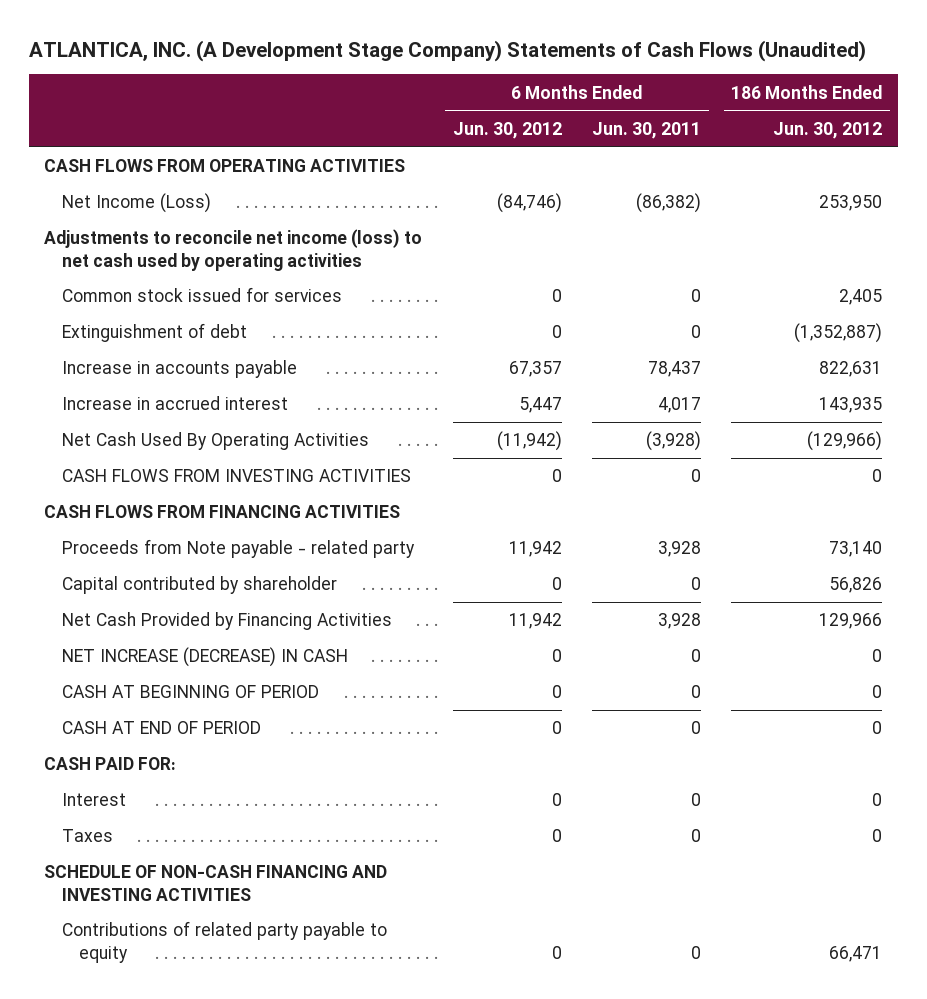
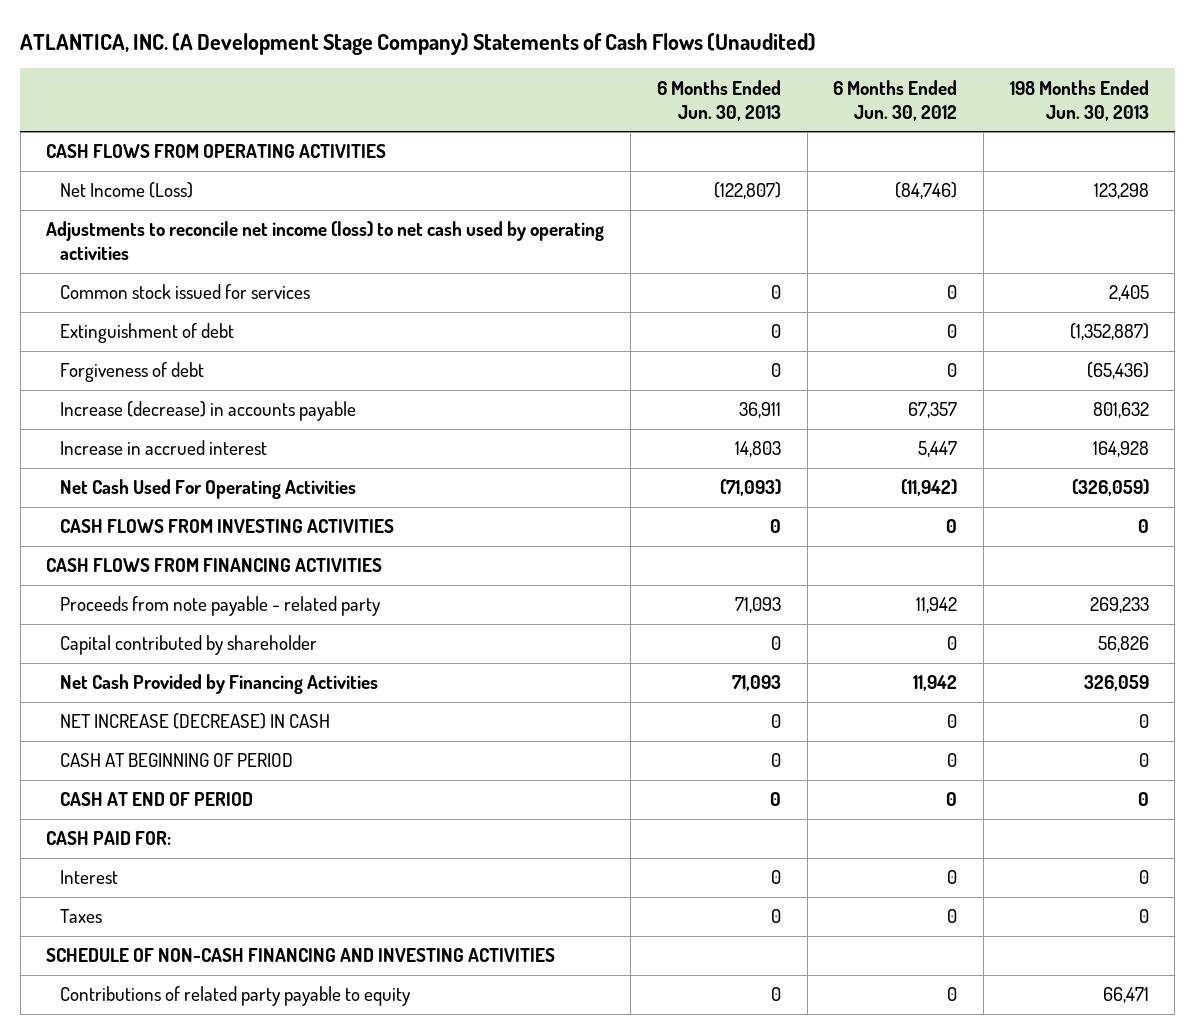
- | 6 Months Ended Jun. 30, 2012 | 6 Months Ended Jun. 30, 2011 | 186 Months Ended Jun. 30, 2012
+ | 6 Months Ended Jun. 30, 2013 | 6 Months Ended Jun. 30, 2012 | 198 Months Ended Jun. 30, 2013
- Increase in accounts payable | 67,357 | 78,437 | 822,631
+ Forgiveness of debt | 0 | 0 | (65,436)
+ Increase (decrease) in accounts payable | 36,911 | 67,357 | 801,632
- Net Cash Used By Operating Activities | (11,942) | (3,928) | (129,966)
+ Net Cash Used For Operating Activities | (71,093) | (11,942) | (326,059)
- Proceeds from Note payable - related party | 11,942 | 3,928 | 73,140
+ Proceeds from note payable - related party | 71,093 | 11,942 | 269,233

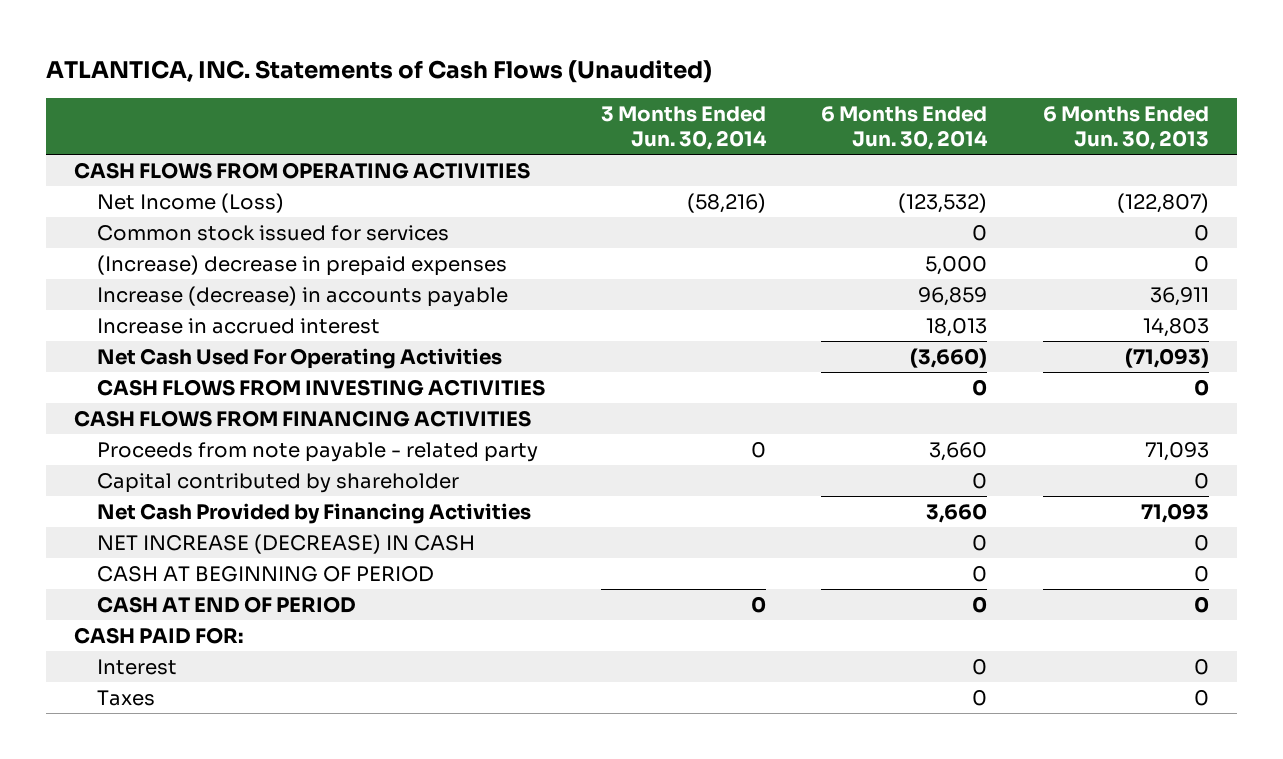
- ATLANTICA, INC. (A Development Stage Company) Statements of Cash Flows (Unaudited)
+ ATLANTICA, INC. Statements of Cash Flows (Unaudited)
- | 6 Months Ended Jun. 30, 2013 | 6 Months Ended Jun. 30, 2012 | 198 Months Ended Jun. 30, 2013
+ | 3 Months Ended Jun. 30, 2014 | 6 Months Ended Jun. 30, 2014 | 6 Months Ended Jun. 30, 2013
- Adjustments to reconcile net income (loss) to net cash used by operating activities
- Extinguishment of debt | 0 | 0 | (1,352,887)
- Forgiveness of debt | 0 | 0 | (65,436)
+ (Increase) decrease in prepaid expenses | | 5,000 | 0
- SCHEDULE OF NON-CASH FINANCING AND INVESTING ACTIVITIES
- Contributions of related party payable to equity | 0 | 0 | 66,471

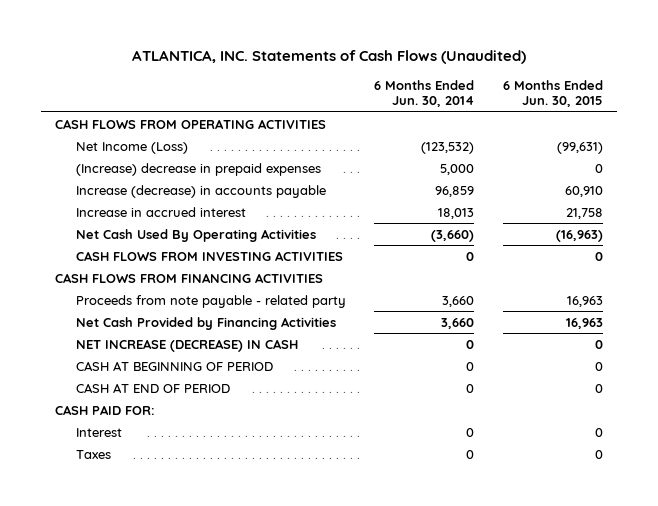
- | 3 Months Ended Jun. 30, 2014 | 6 Months Ended Jun. 30, 2014 | 6 Months Ended Jun. 30, 2013
+ | 6 Months Ended Jun. 30, 2014 | 6 Months Ended Jun. 30, 2015
- Common stock issued for services | | 0 | 0
- Net Cash Used For Operating Activities | | (3,660) | (71,093)
+ Net Cash Used By Operating Activities | (3,660) | (16,963)
- Capital contributed by shareholder | | 0 | 0

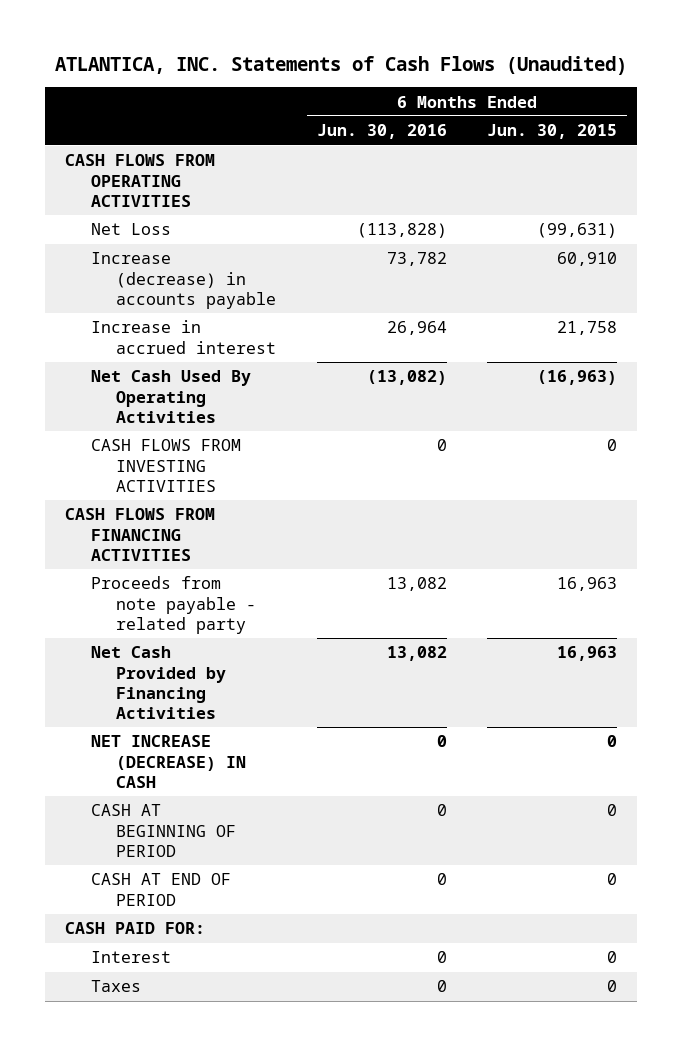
- | 6 Months Ended Jun. 30, 2014 | 6 Months Ended Jun. 30, 2015
+ | 6 Months Ended Jun. 30, 2016 | 6 Months Ended Jun. 30, 2015
- Net Income (Loss) | (123,532) | (99,631)
- (Increase) decrease in prepaid expenses | 5,000 | 0
+ Net Loss | (113,828) | (99,631)

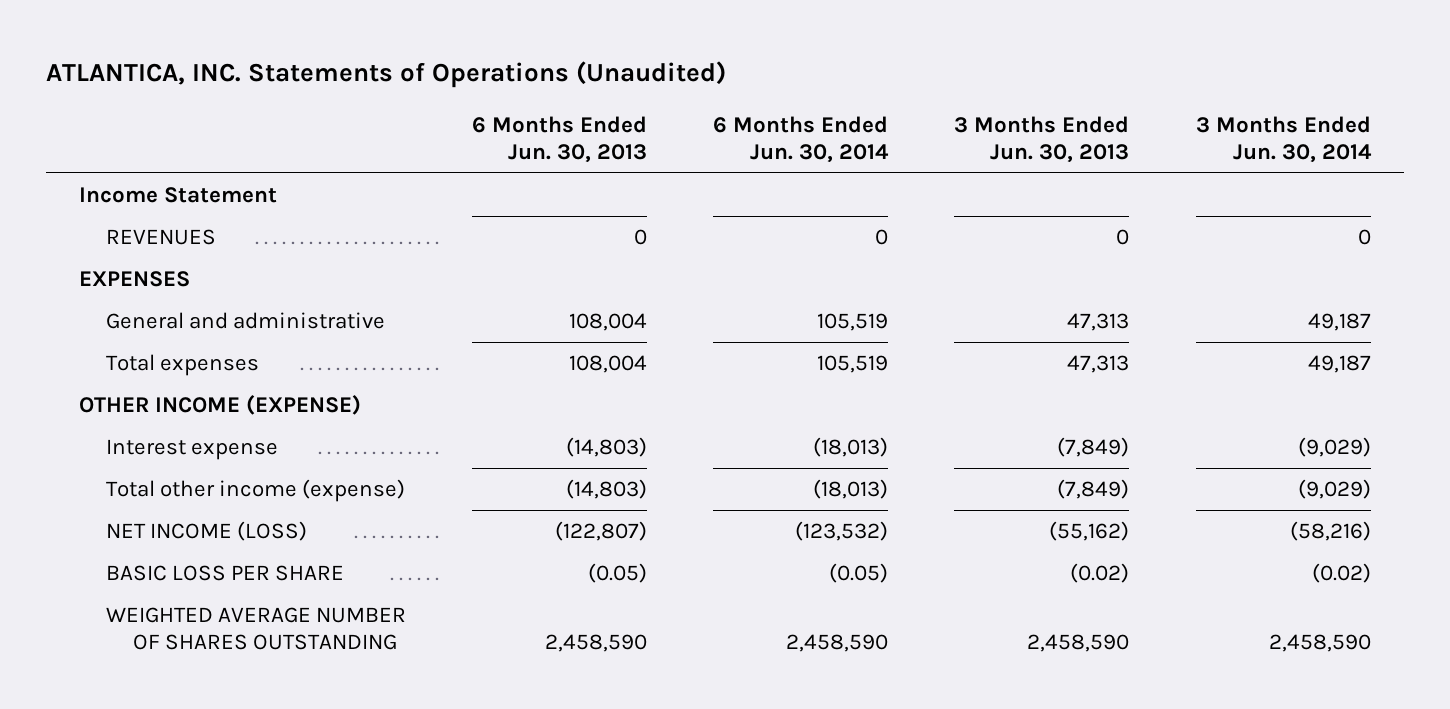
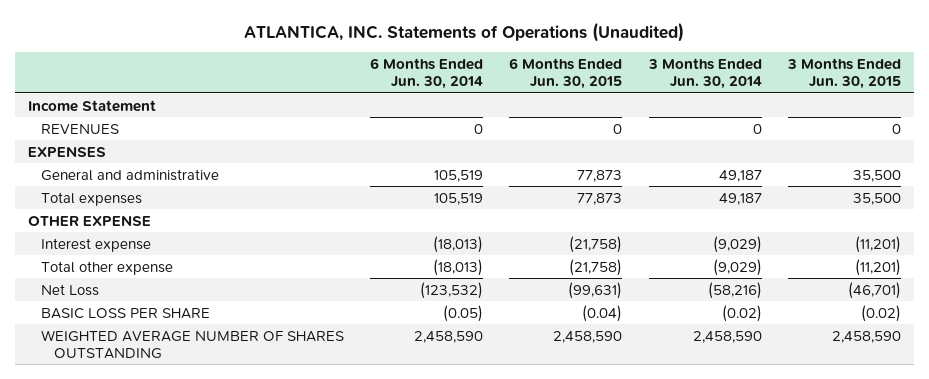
- | 6 Months Ended Jun. 30, 2013 | 6 Months Ended Jun. 30, 2014 | 3 Months Ended Jun. 30, 2013 | 3 Months Ended Jun. 30, 2014
+ | 6 Months Ended Jun. 30, 2014 | 6 Months Ended Jun. 30, 2015 | 3 Months Ended Jun. 30, 2014 | 3 Months Ended Jun. 30, 2015
- OTHER INCOME (EXPENSE)
+ OTHER EXPENSE
- Total other income (expense) | (14,803) | (18,013) | (7,849) | (9,029)
- NET INCOME (LOSS) | (122,807) | (123,532) | (55,162) | (58,216)
+ Total other expense | (18,013) | (21,758) | (9,029) | (11,201)
+ Net Loss | (123,532) | (99,631) | (58,216) | (46,701)

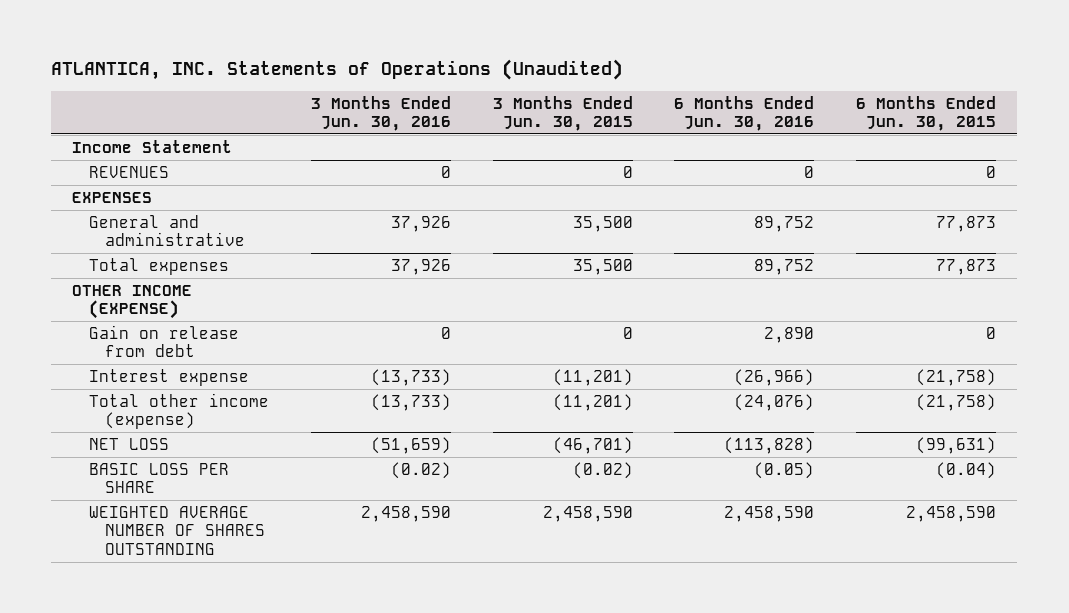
- | 6 Months Ended Jun. 30, 2014 | 6 Months Ended Jun. 30, 2015 | 3 Months Ended Jun. 30, 2014 | 3 Months Ended Jun. 30, 2015
+ | 3 Months Ended Jun. 30, 2016 | 3 Months Ended Jun. 30, 2015 | 6 Months Ended Jun. 30, 2016 | 6 Months Ended Jun. 30, 2015
- OTHER EXPENSE
+ OTHER INCOME (EXPENSE)
+ Gain on release from debt | 0 | 0 | 2,890 | 0
- Total other expense | (18,013) | (21,758) | (9,029) | (11,201)
- Net Loss | (123,532) | (99,631) | (58,216) | (46,701)
+ Total other income (expense) | (13,733) | (11,201) | (24,076) | (21,758)
+ NET LOSS | (51,659) | (46,701) | (113,828) | (99,631)

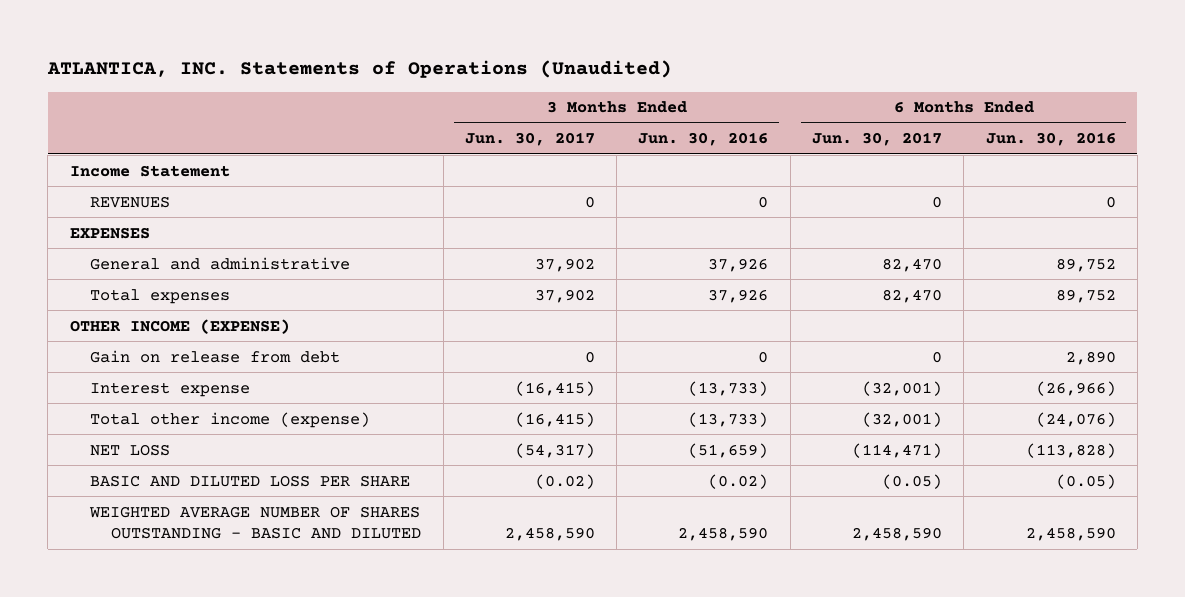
- | 3 Months Ended Jun. 30, 2016 | 3 Months Ended Jun. 30, 2015 | 6 Months Ended Jun. 30, 2016 | 6 Months Ended Jun. 30, 2015
+ | 3 Months Ended Jun. 30, 2017 | 3 Months Ended Jun. 30, 2016 | 6 Months Ended Jun. 30, 2017 | 6 Months Ended Jun. 30, 2016
- BASIC LOSS PER SHARE | (0.02) | (0.02) | (0.05) | (0.04)
- WEIGHTED AVERAGE NUMBER OF SHARES OUTSTANDING | 2,458,590 | 2,458,590 | 2,458,590 | 2,458,590
+ BASIC AND DILUTED LOSS PER SHARE | (0.02) | (0.02) | (0.05) | (0.05)
+ WEIGHTED AVERAGE NUMBER OF SHARES OUTSTANDING - BASIC AND DILUTED | 2,458,590 | 2,458,590 | 2,458,590 | 2,458,590

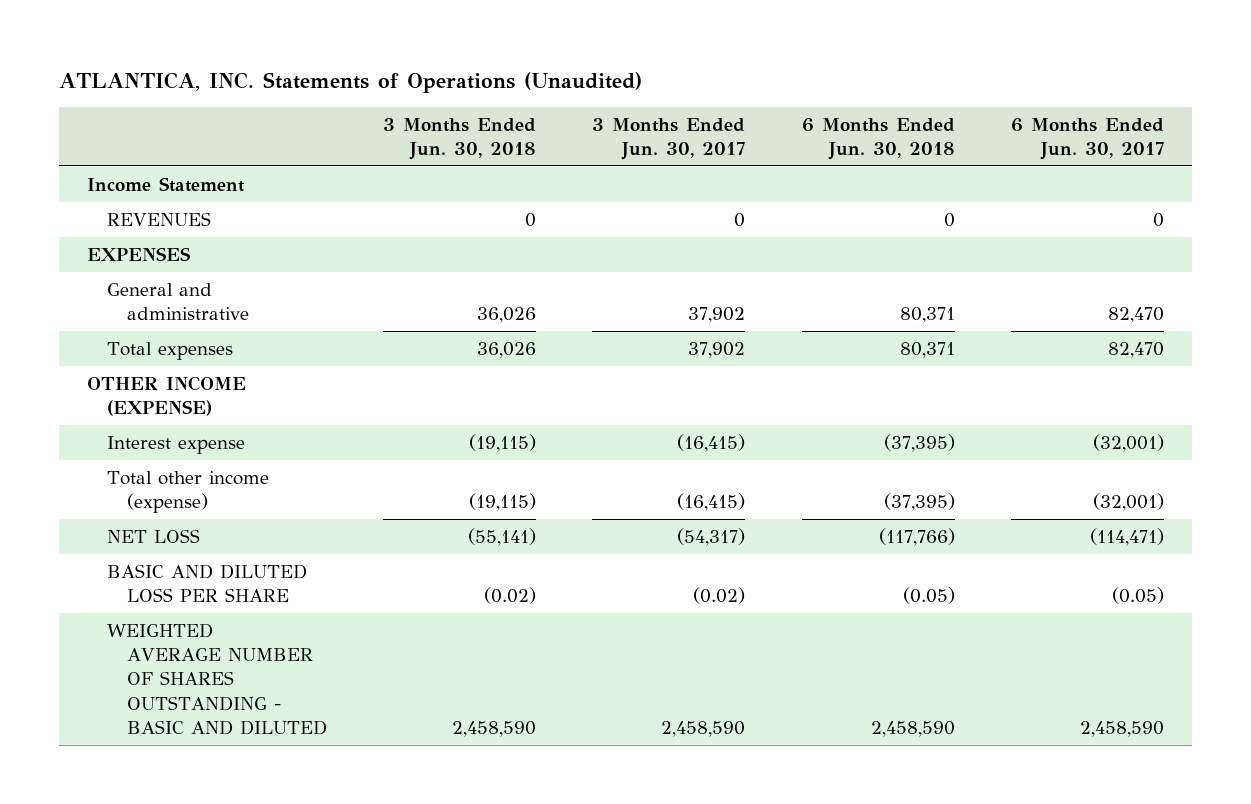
- | 3 Months Ended Jun. 30, 2017 | 3 Months Ended Jun. 30, 2016 | 6 Months Ended Jun. 30, 2017 | 6 Months Ended Jun. 30, 2016
+ | 3 Months Ended Jun. 30, 2018 | 3 Months Ended Jun. 30, 2017 | 6 Months Ended Jun. 30, 2018 | 6 Months Ended Jun. 30, 2017
- Gain on release from debt | 0 | 0 | 0 | 2,890

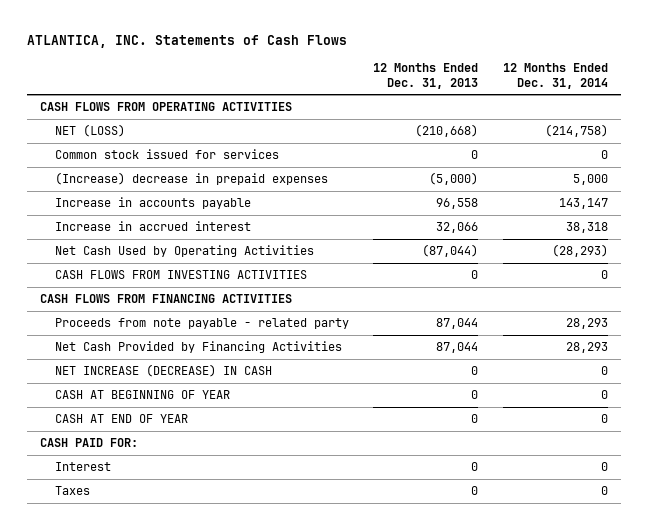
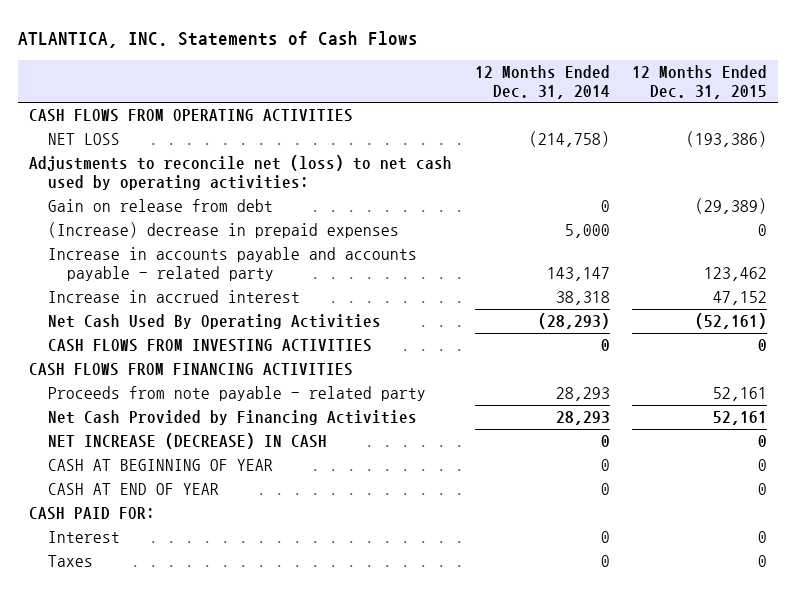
- | 12 Months Ended Dec. 31, 2013 | 12 Months Ended Dec. 31, 2014
+ | 12 Months Ended Dec. 31, 2014 | 12 Months Ended Dec. 31, 2015
- NET (LOSS) | (210,668) | (214,758)
- Common stock issued for services | 0 | 0
+ NET LOSS | (214,758) | (193,386)
+ Adjustments to reconcile net (loss) to net cash used by operating activities:
+ Gain on release from debt | 0 | (29,389)
- Increase in accounts payable | 96,558 | 143,147
+ Increase in accounts payable and accounts payable - related party | 143,147 | 123,462
- Net Cash Used by Operating Activities | (87,044) | (28,293)
+ Net Cash Used By Operating Activities | (28,293) | (52,161)

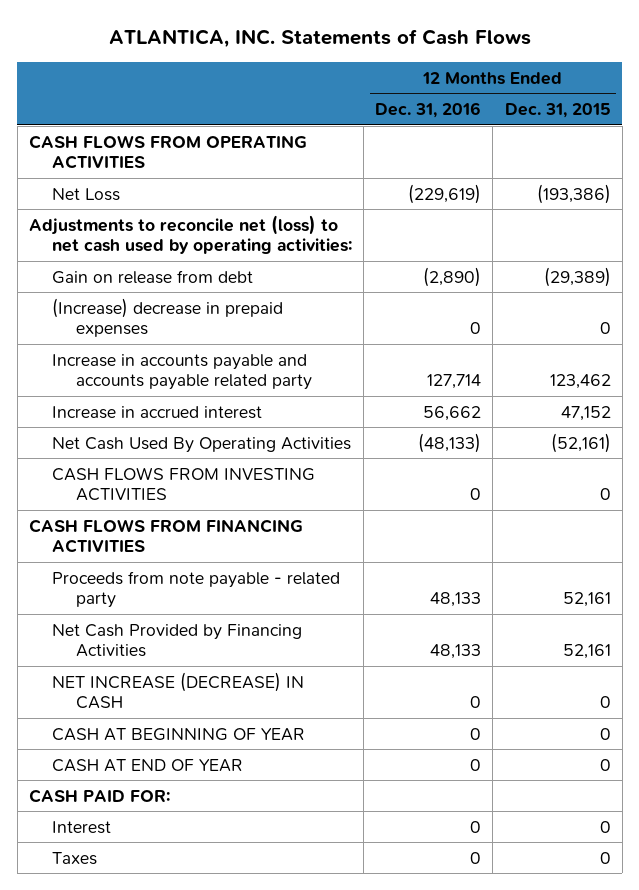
- | 12 Months Ended Dec. 31, 2014 | 12 Months Ended Dec. 31, 2015
+ | 12 Months Ended Dec. 31, 2016 | 12 Months Ended Dec. 31, 2015
- NET LOSS | (214,758) | (193,386)
+ Net Loss | (229,619) | (193,386)
- Increase in accounts payable and accounts payable - related party | 143,147 | 123,462
+ Increase in accounts payable and accounts payable related party | 127,714 | 123,462

